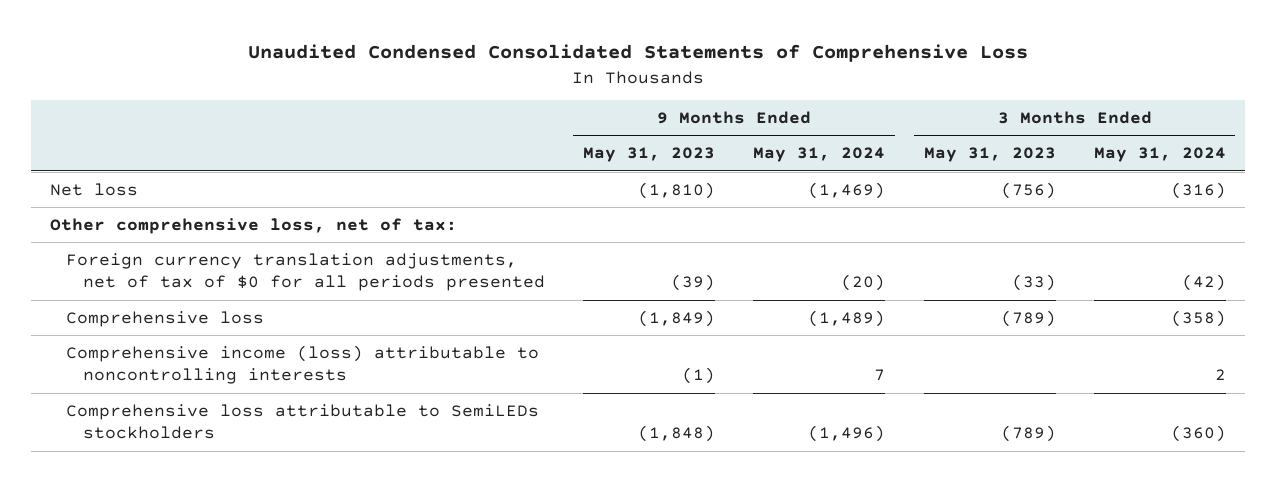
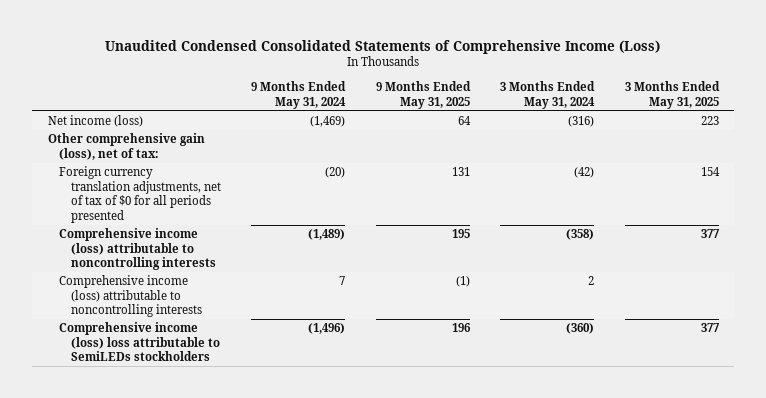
- Unaudited Condensed Consolidated Statements of Comprehensive Loss
+ Unaudited Condensed Consolidated Statements of Comprehensive Income (Loss)
- | 9 Months Ended May 31, 2023 | 9 Months Ended May 31, 2024 | 3 Months Ended May 31, 2023 | 3 Months Ended May 31, 2024
+ | 9 Months Ended May 31, 2024 | 9 Months Ended May 31, 2025 | 3 Months Ended May 31, 2024 | 3 Months Ended May 31, 2025
- Net loss | (1,810) | (1,469) | (756) | (316)
- Other comprehensive loss, net of tax:
+ Net income (loss) | (1,469) | 64 | (316) | 223
+ Other comprehensive gain (loss), net of tax:
- Comprehensive loss | (1,849) | (1,489) | (789) | (358)
+ Comprehensive income (loss) attributable to noncontrolling interests | (1,489) | 195 | (358) | 377
- Comprehensive loss attributable to SemiLEDs stockholders | (1,848) | (1,496) | (789) | (360)
+ Comprehensive income (loss) loss attributable to SemiLEDs stockholders | (1,496) | 196 | (360) | 377

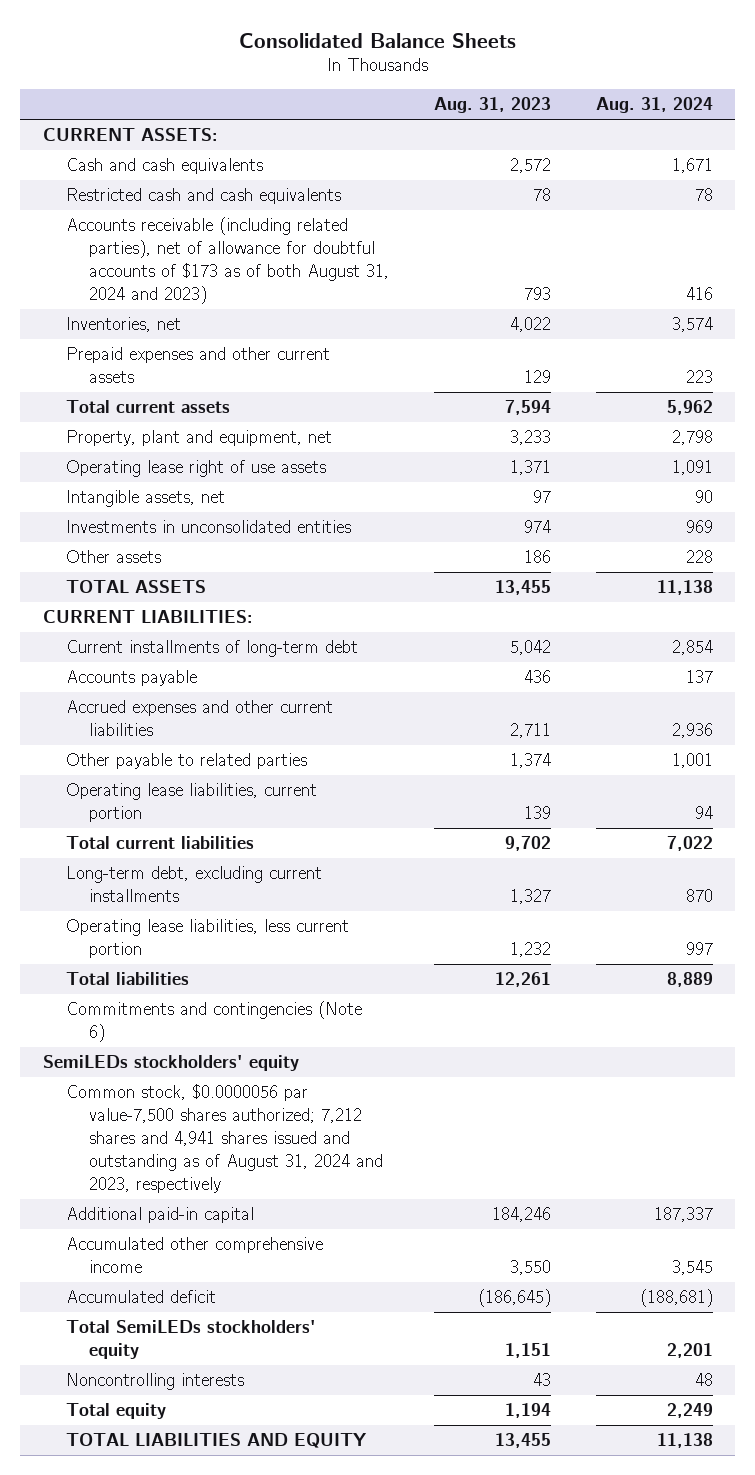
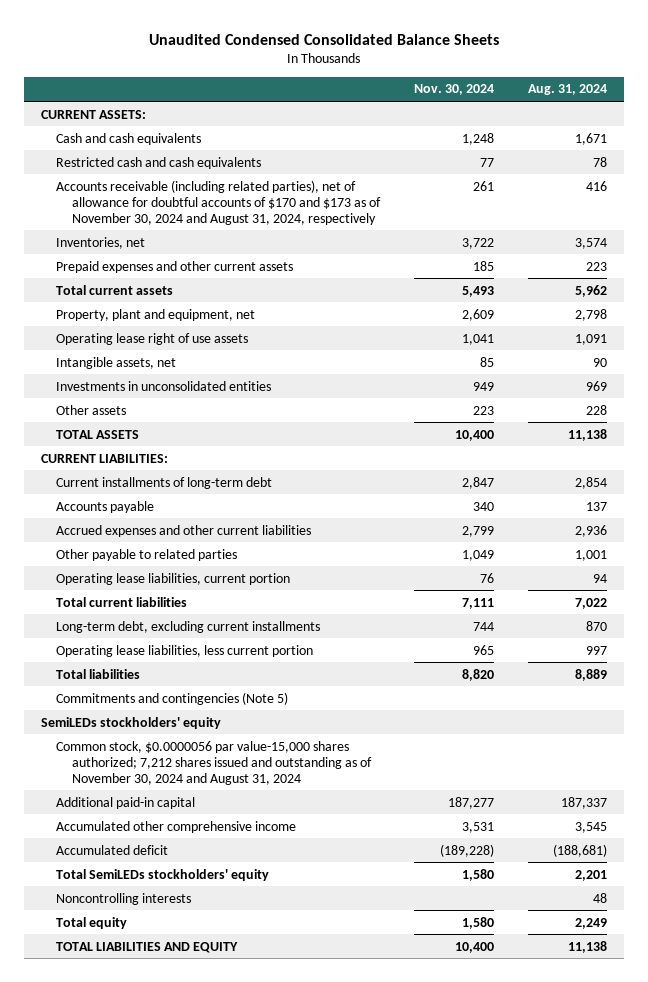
- Consolidated Balance Sheets
+ Unaudited Condensed Consolidated Balance Sheets
- | Aug. 31, 2023 | Aug. 31, 2024
+ | Nov. 30, 2024 | Aug. 31, 2024
- Accounts receivable (including related parties), net of allowance for doubtful accounts of $173 as of both August 31, 2024 and 2023) | 793 | 416
+ Accounts receivable (including related parties), net of allowance for doubtful accounts of $170 and $173 as of November 30, 2024 and August 31, 2024, respectively | 261 | 416
- Commitments and contingencies (Note 6)
+ Commitments and contingencies (Note 5)
- Common stock, $0.0000056 par value-7,500 shares authorized; 7,212 shares and 4,941 shares issued and outstanding as of August 31, 2024 and 2023, respectively
+ Common stock, $0.0000056 par value-15,000 shares authorized; 7,212 shares issued and outstanding as of November 30, 2024 and August 31, 2024

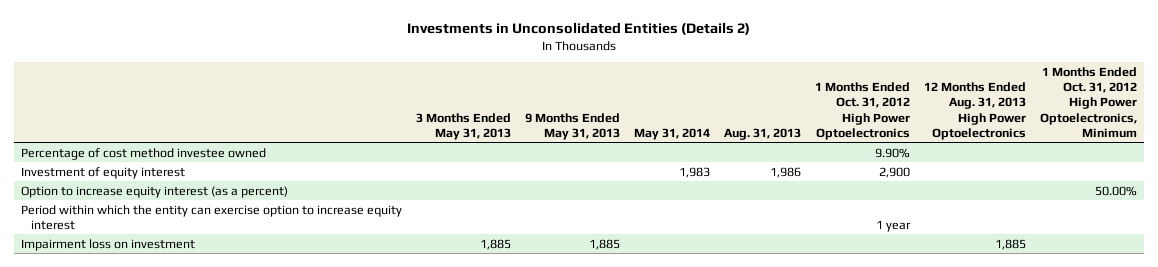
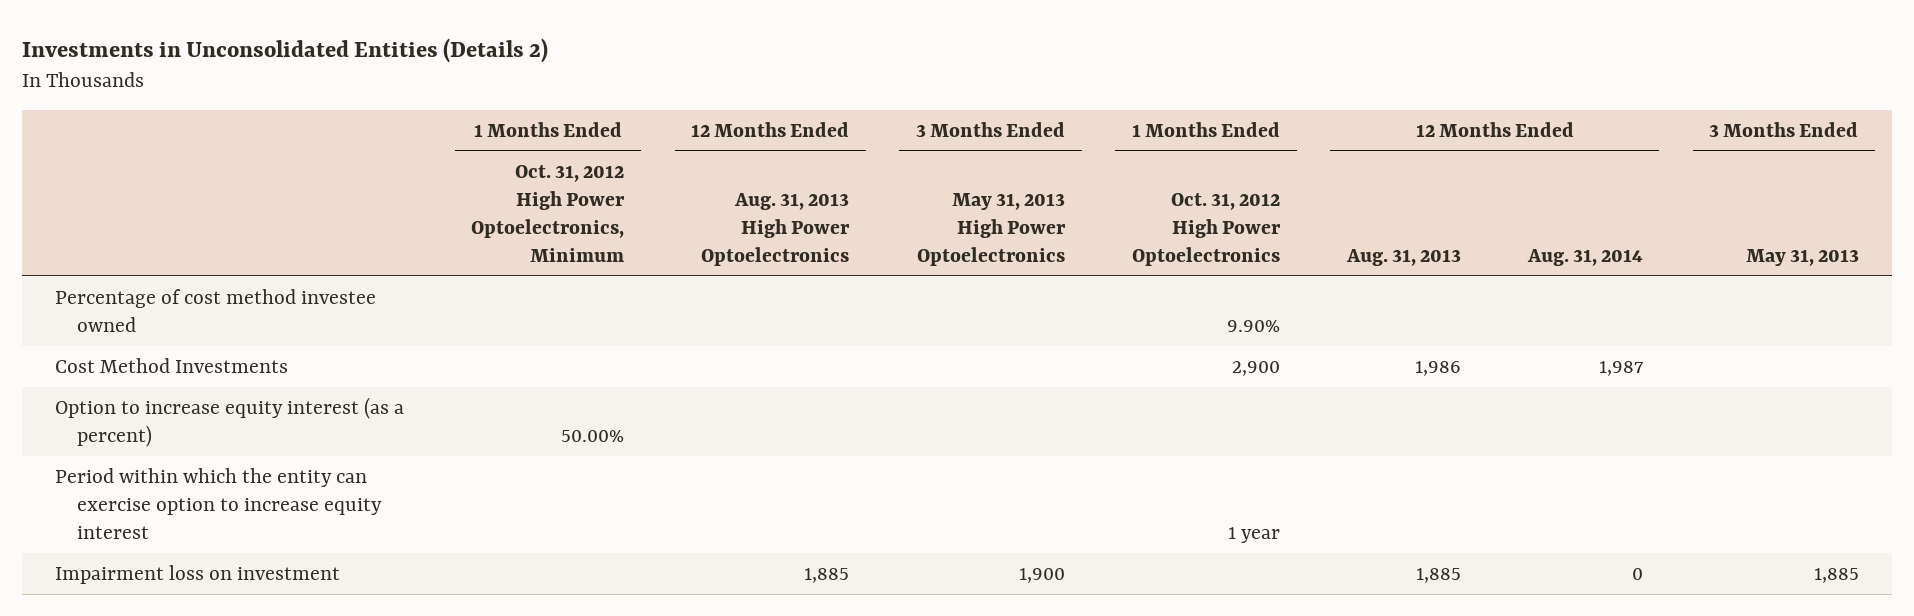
- | 3 Months Ended May 31, 2013 | 9 Months Ended May 31, 2013 | May 31, 2014 | Aug. 31, 2013 | 1 Months Ended Oct. 31, 2012 High Power Optoelectronics | 12 Months Ended Aug. 31, 2013 High Power Optoelectronics | 1 Months Ended Oct. 31, 2012 High Power Optoelectronics, Minimum
+ | 1 Months Ended Oct. 31, 2012 High Power Optoelectronics, Minimum | 12 Months Ended Aug. 31, 2013 High Power Optoelectronics | 3 Months Ended May 31, 2013 High Power Optoelectronics | 1 Months Ended Oct. 31, 2012 High Power Optoelectronics | 12 Months Ended Aug. 31, 2013 | 12 Months Ended Aug. 31, 2014 | 3 Months Ended May 31, 2013
- Investment of equity interest | | | 1,983 | 1,986 | 2,900 | |
+ Cost Method Investments | | | | 2,900 | 1,986 | 1,987 |

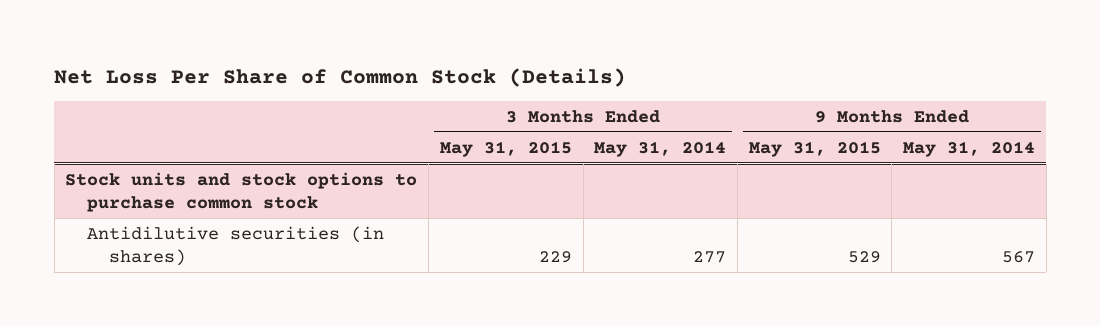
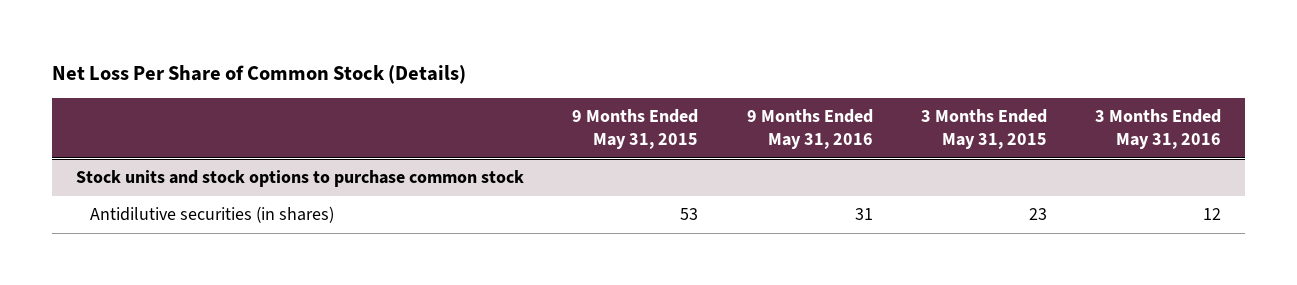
- | 3 Months Ended May 31, 2015 | 3 Months Ended May 31, 2014 | 9 Months Ended May 31, 2015 | 9 Months Ended May 31, 2014
+ | 9 Months Ended May 31, 2015 | 9 Months Ended May 31, 2016 | 3 Months Ended May 31, 2015 | 3 Months Ended May 31, 2016
@ Stock units and stock options to purchase common stock
- Antidilutive securities (in shares) | 229 | 277 | 529 | 567
+ Antidilutive securities (in shares) | 53 | 31 | 23 | 12

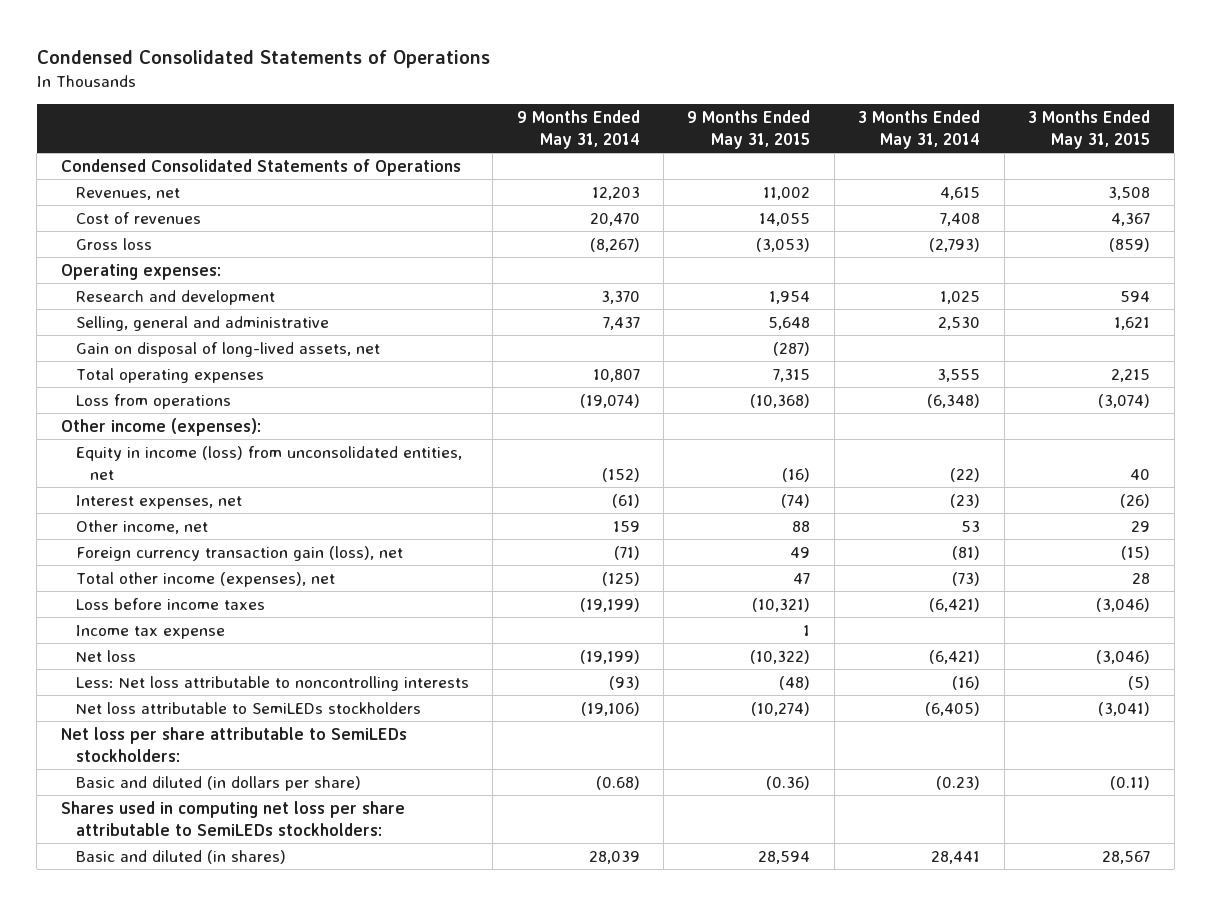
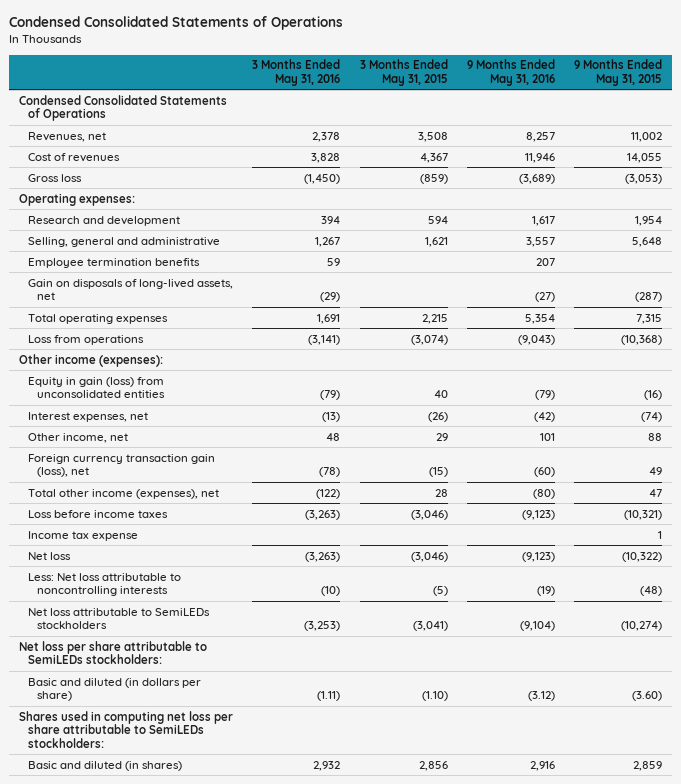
- | 9 Months Ended May 31, 2014 | 9 Months Ended May 31, 2015 | 3 Months Ended May 31, 2014 | 3 Months Ended May 31, 2015
+ | 3 Months Ended May 31, 2016 | 3 Months Ended May 31, 2015 | 9 Months Ended May 31, 2016 | 9 Months Ended May 31, 2015
- Gain on disposal of long-lived assets, net | | (287) | |
+ Employee termination benefits | 59 | | 207 |
+ Gain on disposals of long-lived assets, net | (29) | | (27) | (287)
- Equity in income (loss) from unconsolidated entities, net | (152) | (16) | (22) | 40
+ Equity in gain (loss) from unconsolidated entities | (79) | 40 | (79) | (16)
- Basic and diluted (in dollars per share) | (0.68) | (0.36) | (0.23) | (0.11)
+ Basic and diluted (in dollars per share) | (1.11) | (1.10) | (3.12) | (3.60)
- Basic and diluted (in shares) | 28,039 | 28,594 | 28,441 | 28,567
+ Basic and diluted (in shares) | 2,932 | 2,856 | 2,916 | 2,859

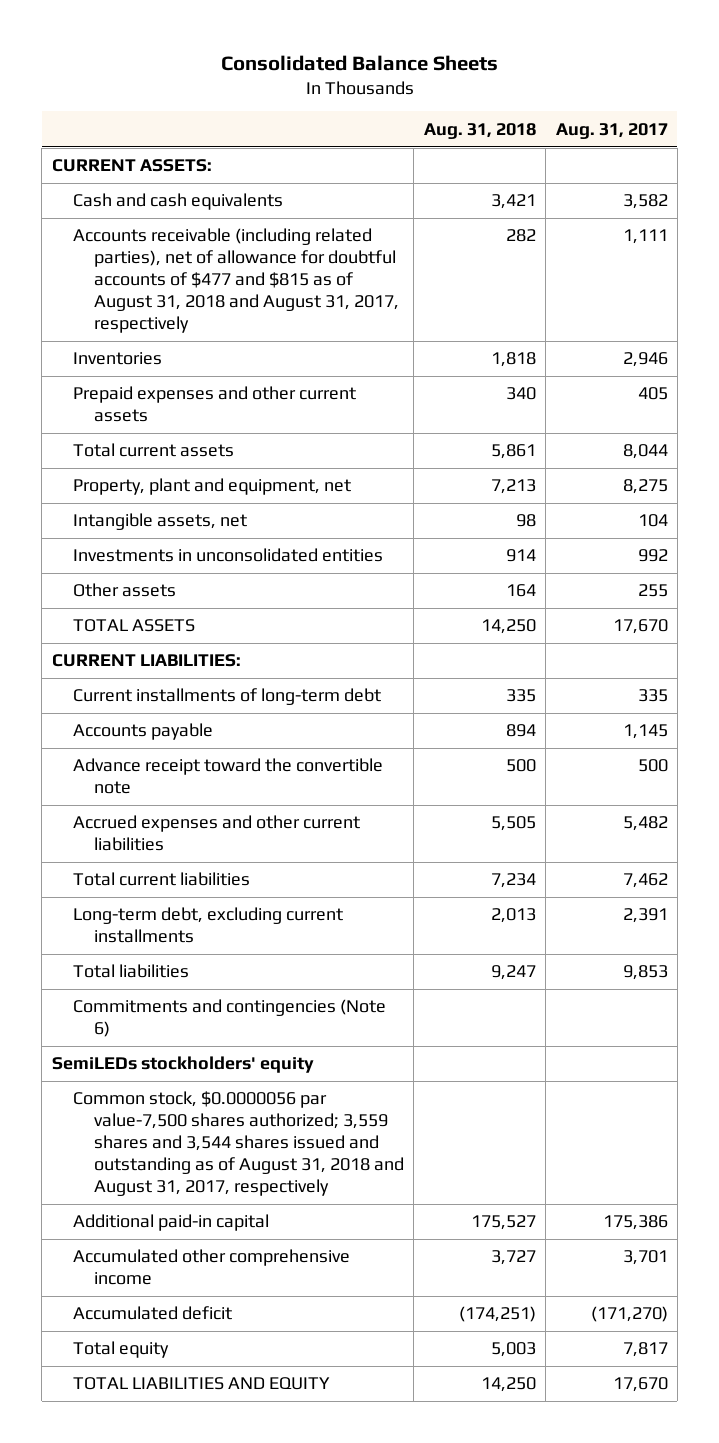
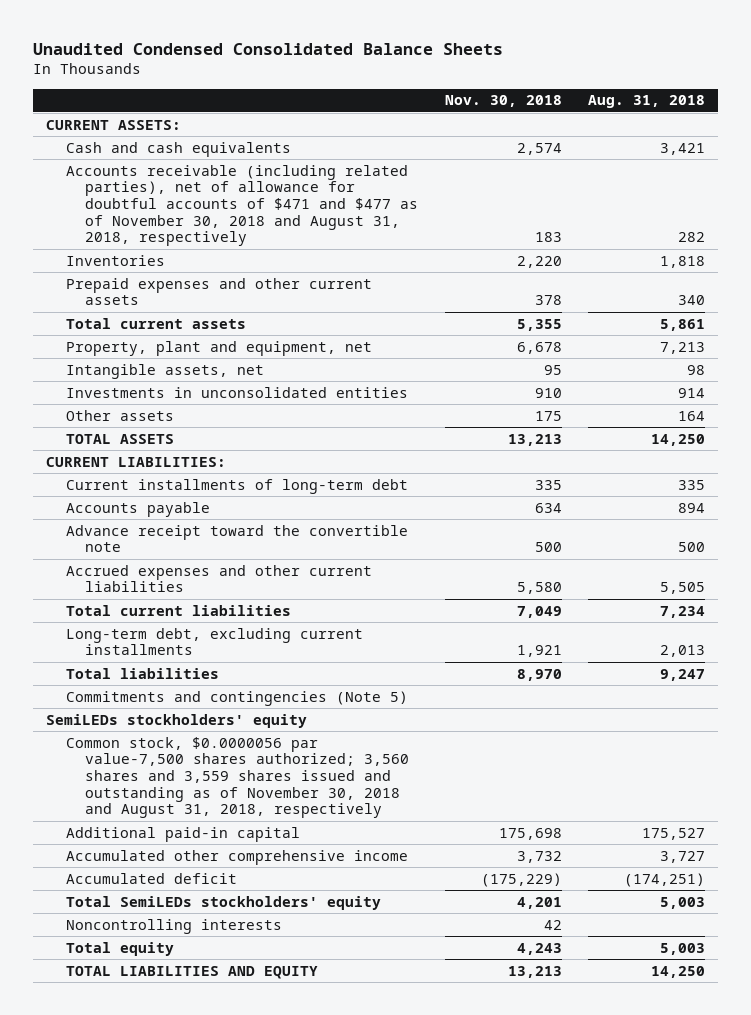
- Consolidated Balance Sheets
+ Unaudited Condensed Consolidated Balance Sheets
- | Aug. 31, 2018 | Aug. 31, 2017
+ | Nov. 30, 2018 | Aug. 31, 2018
- Accounts receivable (including related parties), net of allowance for doubtful accounts of $477 and $815 as of August 31, 2018 and August 31, 2017, respectively | 282 | 1,111
+ Accounts receivable (including related parties), net of allowance for doubtful accounts of $471 and $477 as of November 30, 2018 and August 31, 2018, respectively | 183 | 282
- Commitments and contingencies (Note 6)
+ Commitments and contingencies (Note 5)
- Common stock, $0.0000056 par value-7,500 shares authorized; 3,559 shares and 3,544 shares issued and outstanding as of August 31, 2018 and August 31, 2017, respectively
+ Common stock, $0.0000056 par value-7,500 shares authorized; 3,560 shares and 3,559 shares issued and outstanding as of November 30, 2018 and August 31, 2018, respectively
+ Total SemiLEDs stockholders' equity | 4,201 | 5,003
+ Noncontrolling interests | 42 |

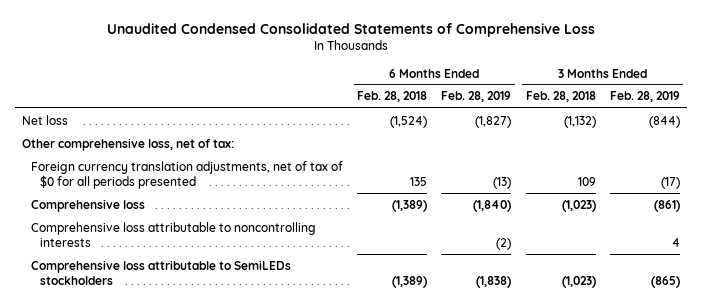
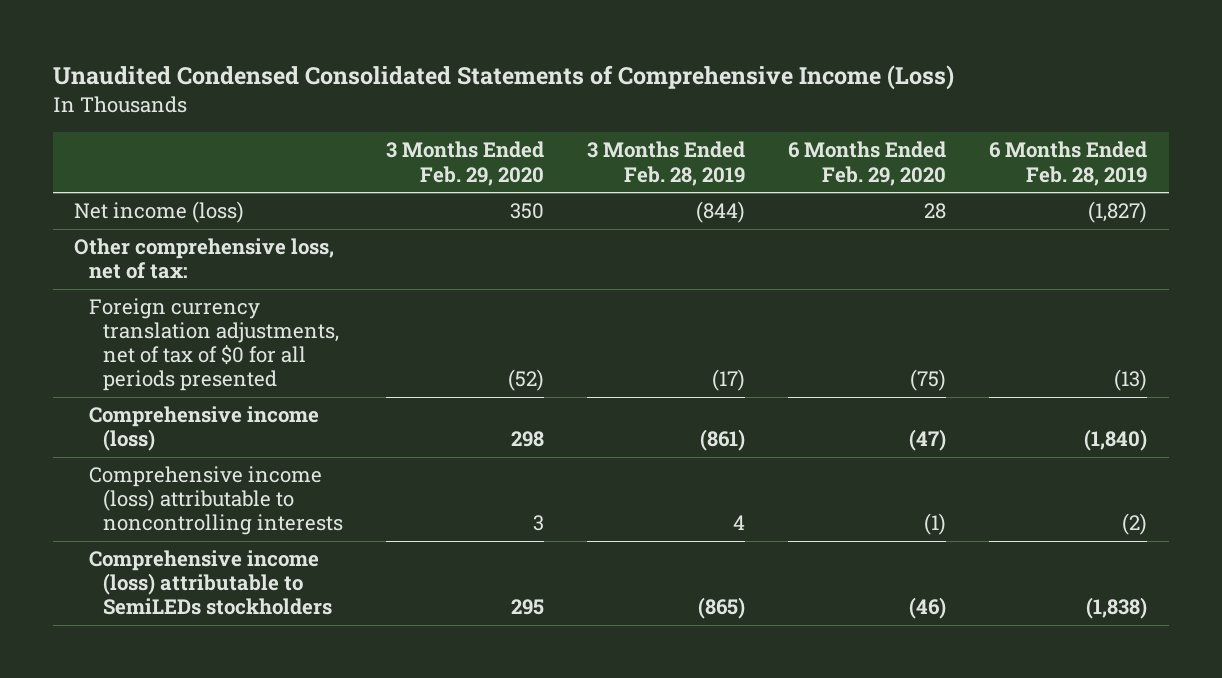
- Unaudited Condensed Consolidated Statements of Comprehensive Loss
+ Unaudited Condensed Consolidated Statements of Comprehensive Income (Loss)
- | 6 Months Ended Feb. 28, 2018 | 6 Months Ended Feb. 28, 2019 | 3 Months Ended Feb. 28, 2018 | 3 Months Ended Feb. 28, 2019
+ | 3 Months Ended Feb. 29, 2020 | 3 Months Ended Feb. 28, 2019 | 6 Months Ended Feb. 29, 2020 | 6 Months Ended Feb. 28, 2019
- Net loss | (1,524) | (1,827) | (1,132) | (844)
+ Net income (loss) | 350 | (844) | 28 | (1,827)
- Comprehensive loss | (1,389) | (1,840) | (1,023) | (861)
- Comprehensive loss attributable to noncontrolling interests | | (2) | | 4
- Comprehensive loss attributable to SemiLEDs stockholders | (1,389) | (1,838) | (1,023) | (865)
+ Comprehensive income (loss) | 298 | (861) | (47) | (1,840)
+ Comprehensive income (loss) attributable to noncontrolling interests | 3 | 4 | (1) | (2)
+ Comprehensive income (loss) attributable to SemiLEDs stockholders | 295 | (865) | (46) | (1,838)

